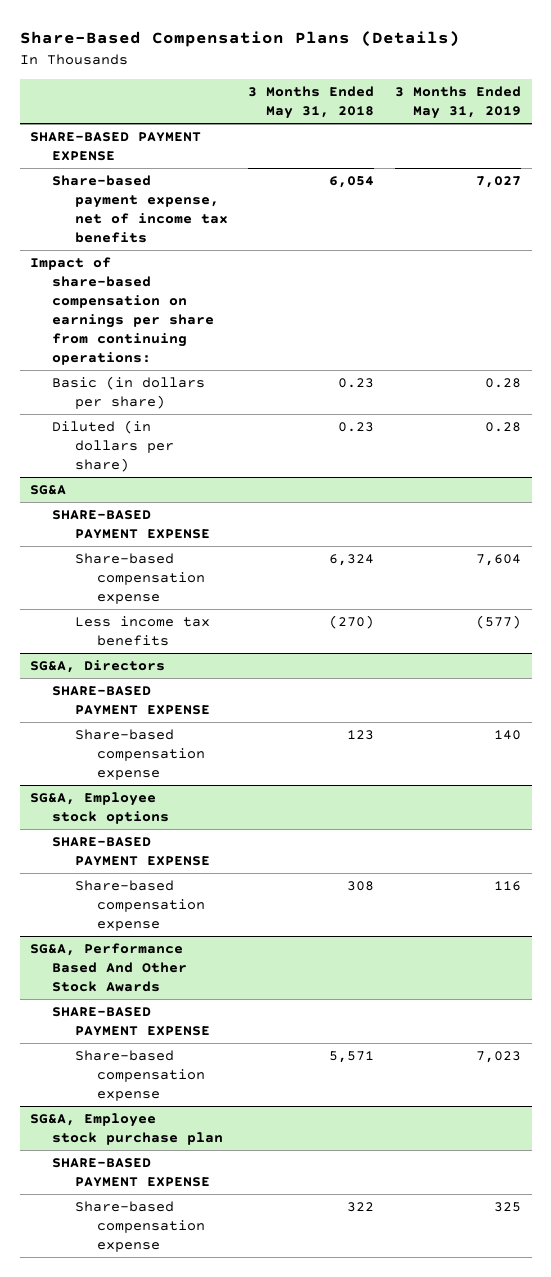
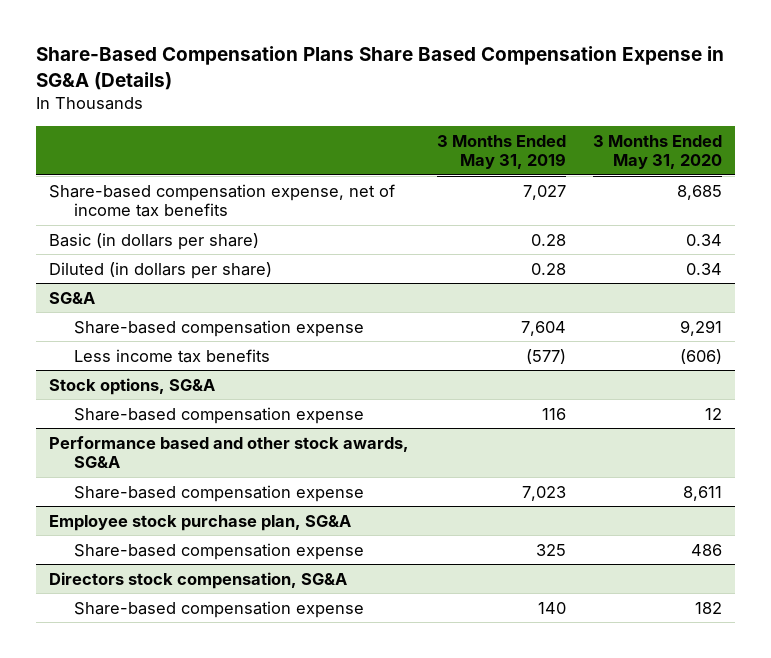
- Share-Based Compensation Plans (Details)
+ Share-Based Compensation Plans Share Based Compensation Expense in SG&A (Details)
- | 3 Months Ended May 31, 2018 | 3 Months Ended May 31, 2019
+ | 3 Months Ended May 31, 2019 | 3 Months Ended May 31, 2020
- SHARE-BASED PAYMENT EXPENSE
- Share-based payment expense, net of income tax benefits | 6,054 | 7,027
- Impact of share-based compensation on earnings per share from continuing operations:
+ Share-based compensation expense, net of income tax benefits | 7,027 | 8,685
@ SG&A
- SHARE-BASED PAYMENT EXPENSE
- SG&A, Directors
- SHARE-BASED PAYMENT EXPENSE
- Share-based compensation expense | 123 | 140
- SG&A, Employee stock options
- SHARE-BASED PAYMENT EXPENSE
+ Stock options, SG&A
- SG&A, Performance Based And Other Stock Awards
- SHARE-BASED PAYMENT EXPENSE
+ Performance based and other stock awards, SG&A
- SG&A, Employee stock purchase plan
- SHARE-BASED PAYMENT EXPENSE
+ Employee stock purchase plan, SG&A
+ Directors stock compensation, SG&A
+ Share-based compensation expense | 140 | 182

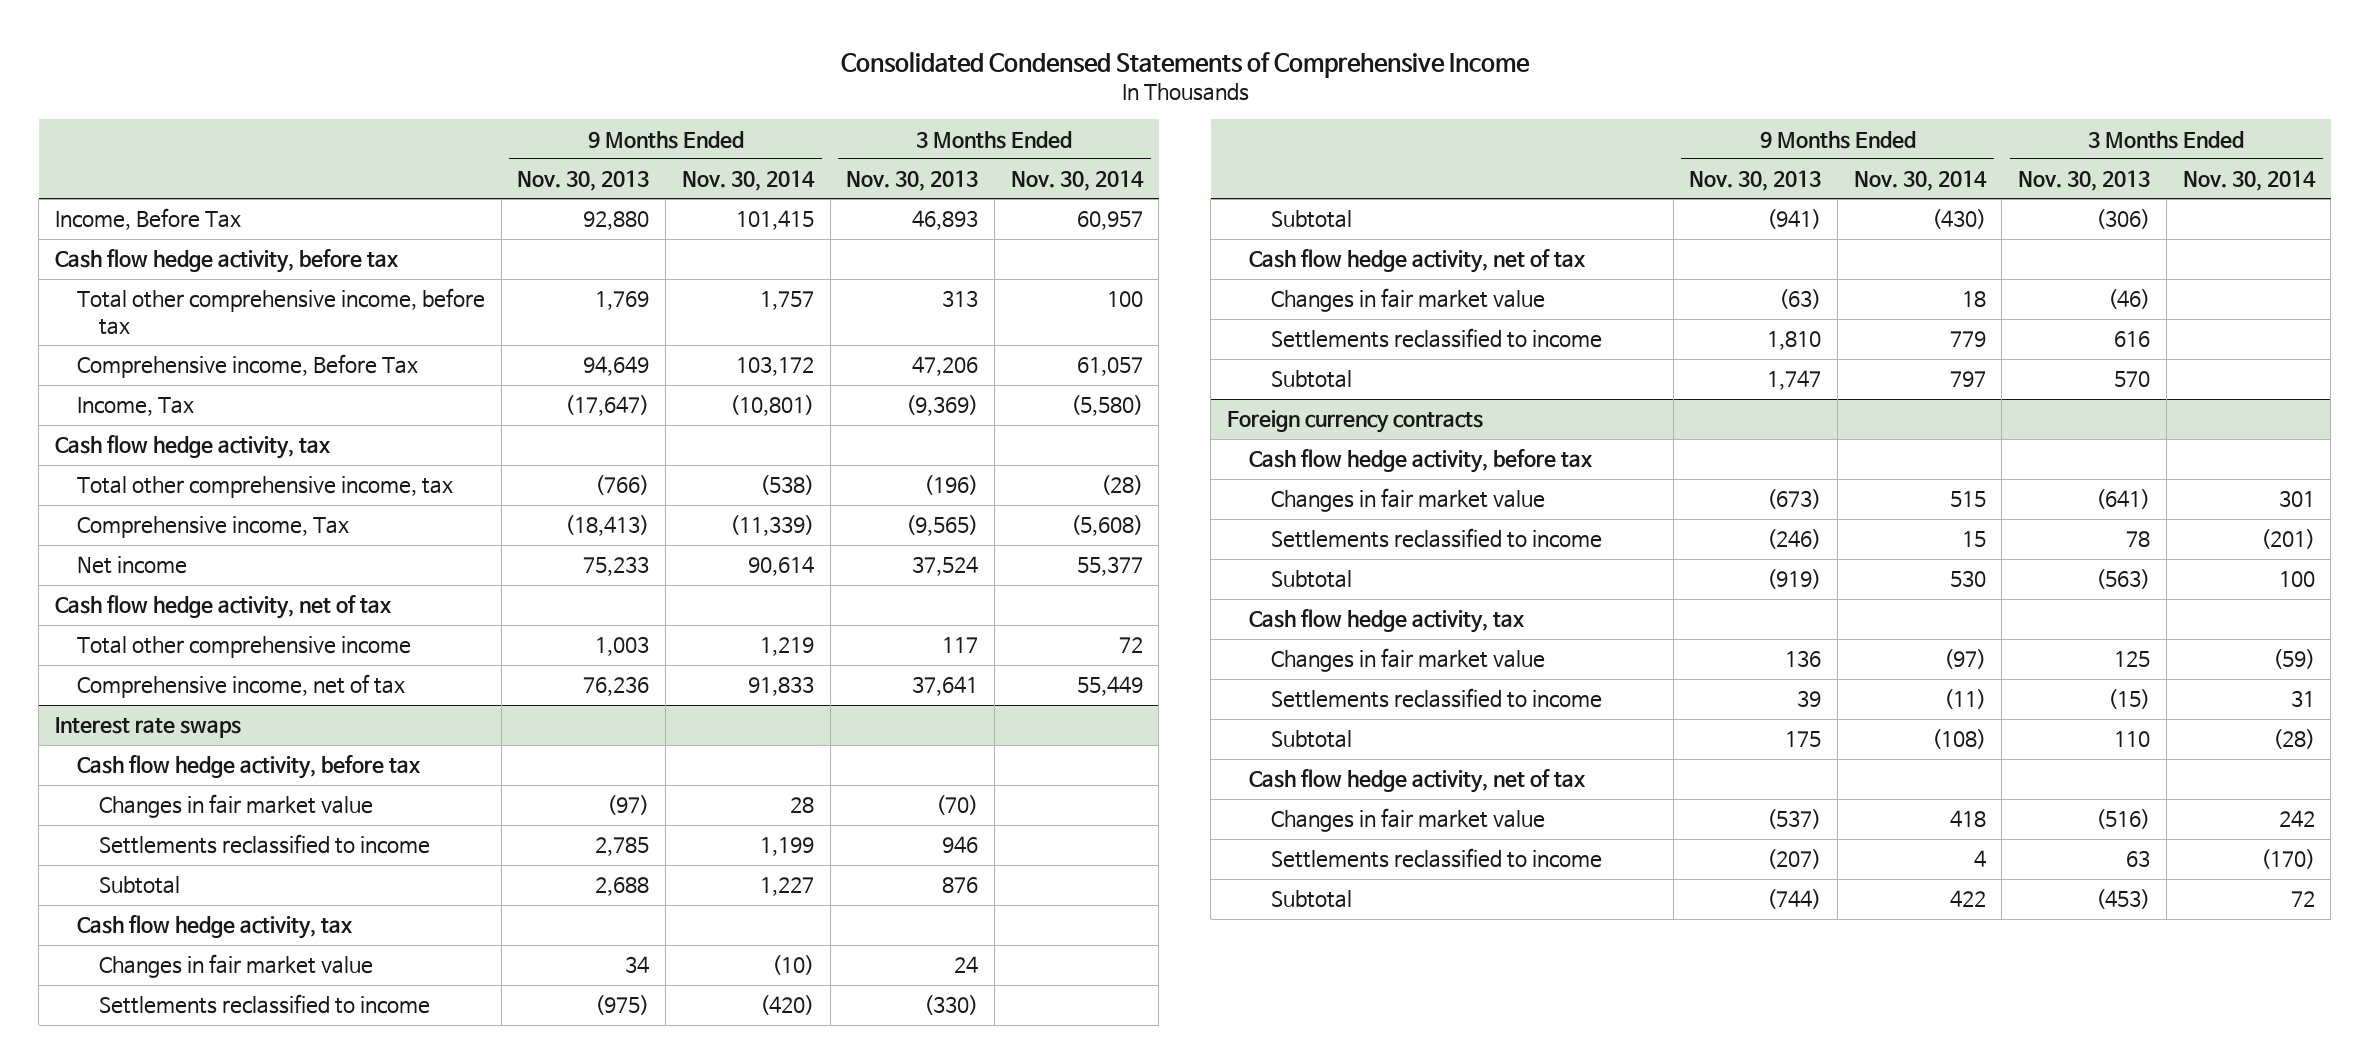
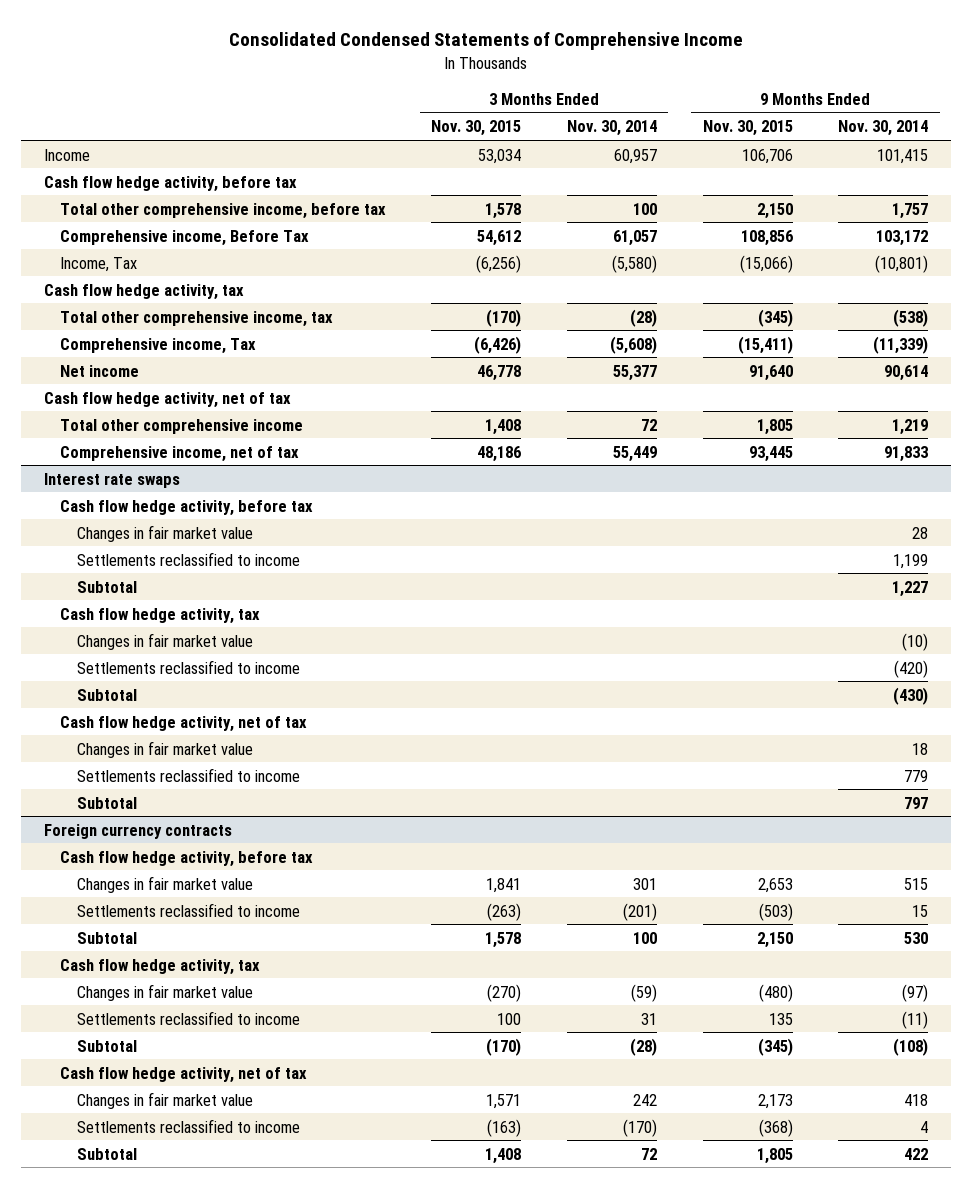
- | 9 Months Ended Nov. 30, 2013 | 9 Months Ended Nov. 30, 2014 | 3 Months Ended Nov. 30, 2013 | 3 Months Ended Nov. 30, 2014
+ | 3 Months Ended Nov. 30, 2015 | 3 Months Ended Nov. 30, 2014 | 9 Months Ended Nov. 30, 2015 | 9 Months Ended Nov. 30, 2014
- Income, Before Tax | 92,880 | 101,415 | 46,893 | 60,957
+ Income | 53,034 | 60,957 | 106,706 | 101,415

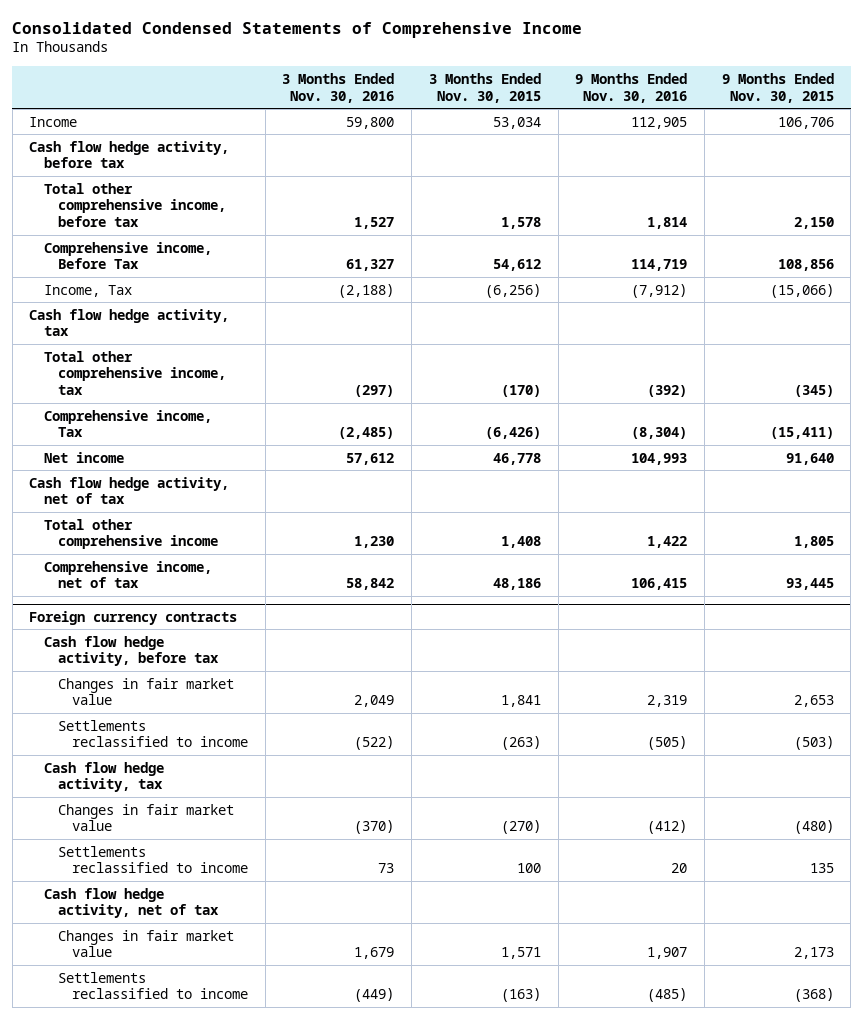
- | 3 Months Ended Nov. 30, 2015 | 3 Months Ended Nov. 30, 2014 | 9 Months Ended Nov. 30, 2015 | 9 Months Ended Nov. 30, 2014
+ | 3 Months Ended Nov. 30, 2016 | 3 Months Ended Nov. 30, 2015 | 9 Months Ended Nov. 30, 2016 | 9 Months Ended Nov. 30, 2015
- Interest rate swaps
- Cash flow hedge activity, before tax
- Changes in fair market value | | | | 28
- Settlements reclassified to income | | | | 1,199
- Subtotal | | | | 1,227
- Cash flow hedge activity, tax
- Changes in fair market value | | | | (10)
- Settlements reclassified to income | | | | (420)
- Subtotal | | | | (430)
- Cash flow hedge activity, net of tax
- Changes in fair market value | | | | 18
- Settlements reclassified to income | | | | 779
- Subtotal | | | | 797
@ Foreign currency contracts
- Subtotal | 1,578 | 100 | 2,150 | 530
- Subtotal | (170) | (28) | (345) | (108)
- Subtotal | 1,408 | 72 | 1,805 | 422

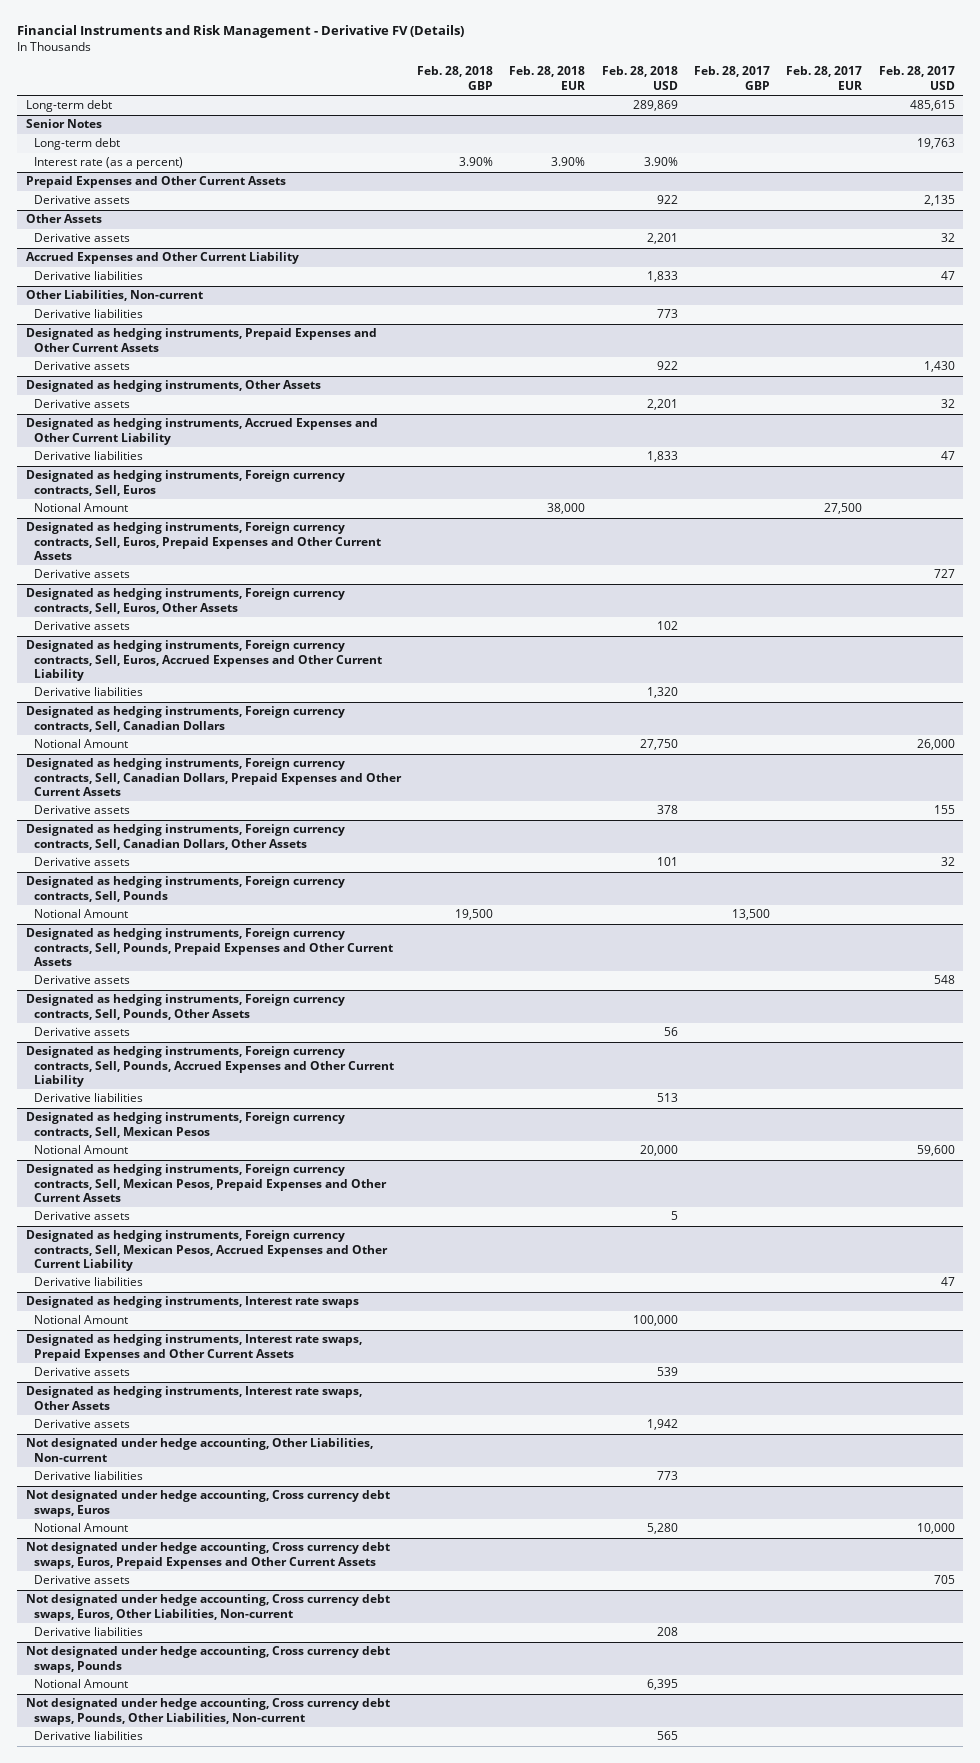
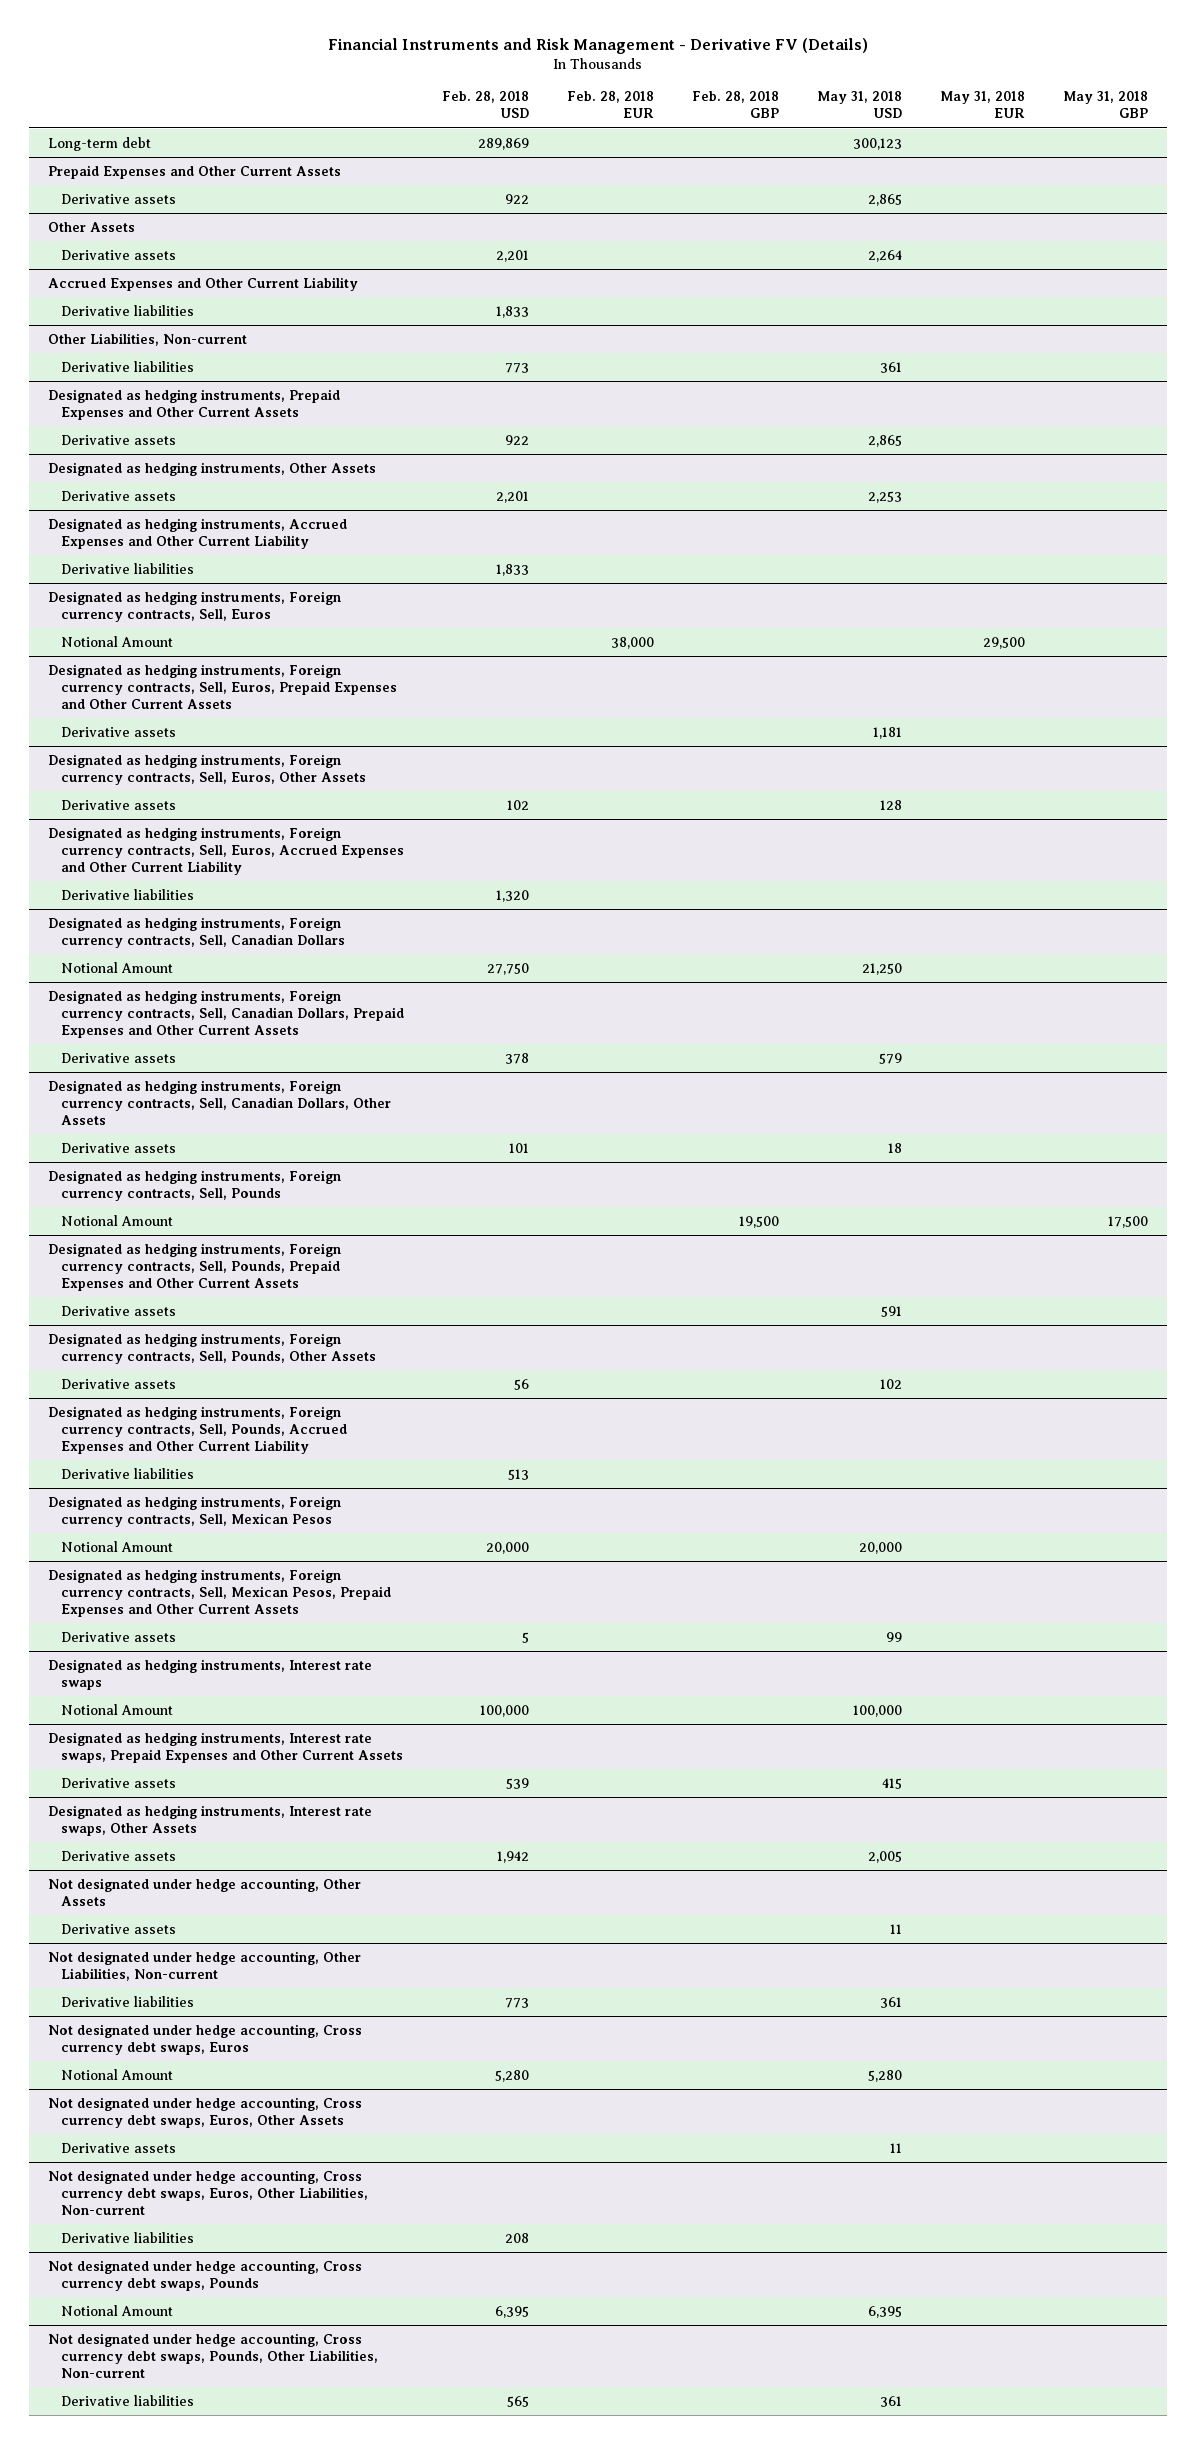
- | Feb. 28, 2018 GBP | Feb. 28, 2018 EUR | Feb. 28, 2018 USD | Feb. 28, 2017 GBP | Feb. 28, 2017 EUR | Feb. 28, 2017 USD
+ | Feb. 28, 2018 USD | Feb. 28, 2018 EUR | Feb. 28, 2018 GBP | May 31, 2018 USD | May 31, 2018 EUR | May 31, 2018 GBP
- Senior Notes
- Long-term debt | | | | | | 19,763
- Interest rate (as a percent) | 3.90% | 3.90% | 3.90% | | |
- Designated as hedging instruments, Foreign currency contracts, Sell, Mexican Pesos, Accrued Expenses and Other Current Liability
- Derivative liabilities | | | | | | 47
+ Not designated under hedge accounting, Other Assets
+ Derivative assets | | | | 11 | |
- Not designated under hedge accounting, Cross currency debt swaps, Euros, Prepaid Expenses and Other Current Assets
+ Not designated under hedge accounting, Cross currency debt swaps, Euros, Other Assets

